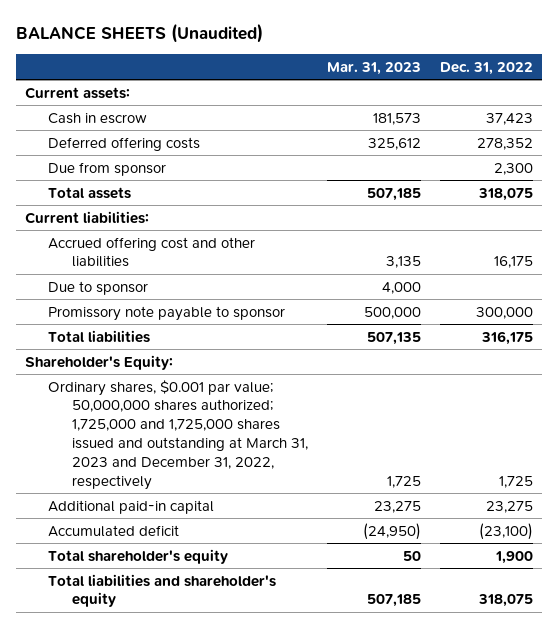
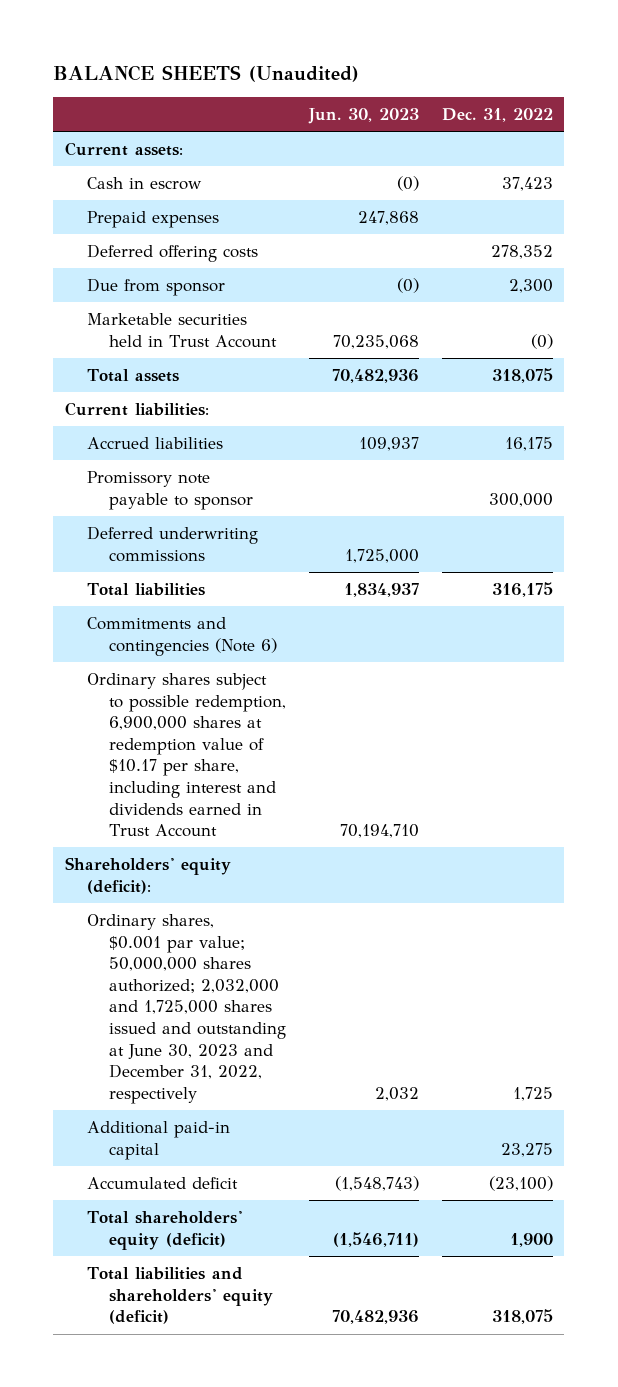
- | Mar. 31, 2023 | Dec. 31, 2022
+ | Jun. 30, 2023 | Dec. 31, 2022
+ Prepaid expenses | 247,868 |
+ Marketable securities held in Trust Account | 70,235,068 | (0)
- Accrued offering cost and other liabilities | 3,135 | 16,175
- Due to sponsor | 4,000 |
+ Accrued liabilities | 109,937 | 16,175
+ Deferred underwriting commissions | 1,725,000 |
- Shareholder's Equity:
- Ordinary shares, $0.001 par value; 50,000,000 shares authorized; 1,725,000 and 1,725,000 shares issued and outstanding at March 31, 2023 and December 31, 2022, respectively | 1,725 | 1,725
+ Commitments and contingencies (Note 6)
+ Ordinary shares subject to possible redemption, 6,900,000 shares at redemption value of $10.17 per share, including interest and dividends earned in Trust Account | 70,194,710 |
+ Shareholders' equity (deficit):
+ Ordinary shares, $0.001 par value; 50,000,000 shares authorized; 2,032,000 and 1,725,000 shares issued and outstanding at June 30, 2023 and December 31, 2022, respectively | 2,032 | 1,725
- Total shareholder's equity | 50 | 1,900
- Total liabilities and shareholder's equity | 507,185 | 318,075
+ Total shareholders' equity (deficit) | (1,546,711) | 1,900
+ Total liabilities and shareholders' equity (deficit) | 70,482,936 | 318,075

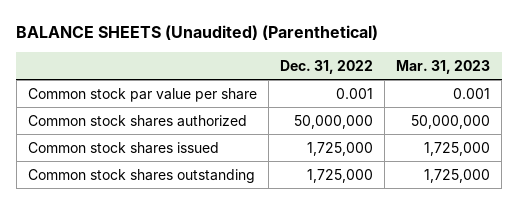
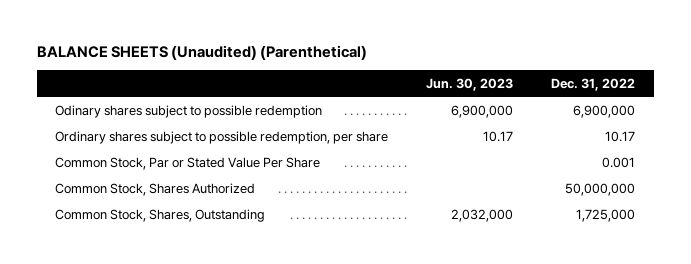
- | Dec. 31, 2022 | Mar. 31, 2023
+ | Jun. 30, 2023 | Dec. 31, 2022
- Common stock par value per share | 0.001 | 0.001
- Common stock shares authorized | 50,000,000 | 50,000,000
- Common stock shares issued | 1,725,000 | 1,725,000
- Common stock shares outstanding | 1,725,000 | 1,725,000
+ Odinary shares subject to possible redemption | 6,900,000 | 6,900,000
+ Ordinary shares subject to possible redemption, per share | 10.17 | 10.17
+ Common Stock, Par or Stated Value Per Share | | 0.001
+ Common Stock, Shares Authorized | | 50,000,000
+ Common Stock, Shares, Outstanding | 2,032,000 | 1,725,000

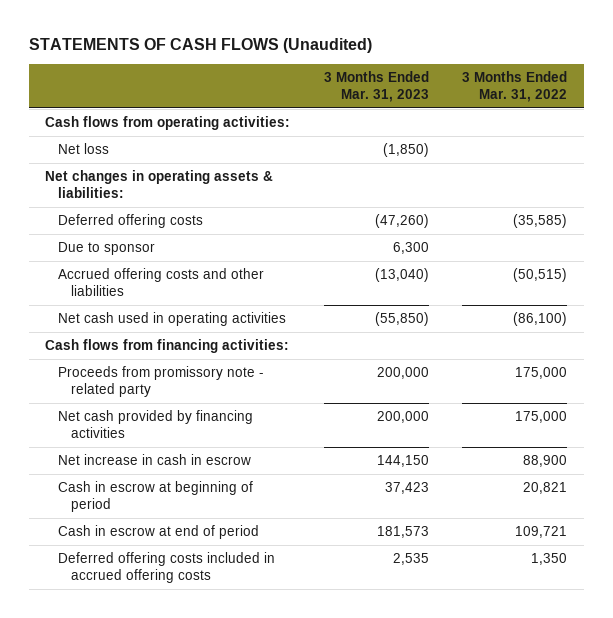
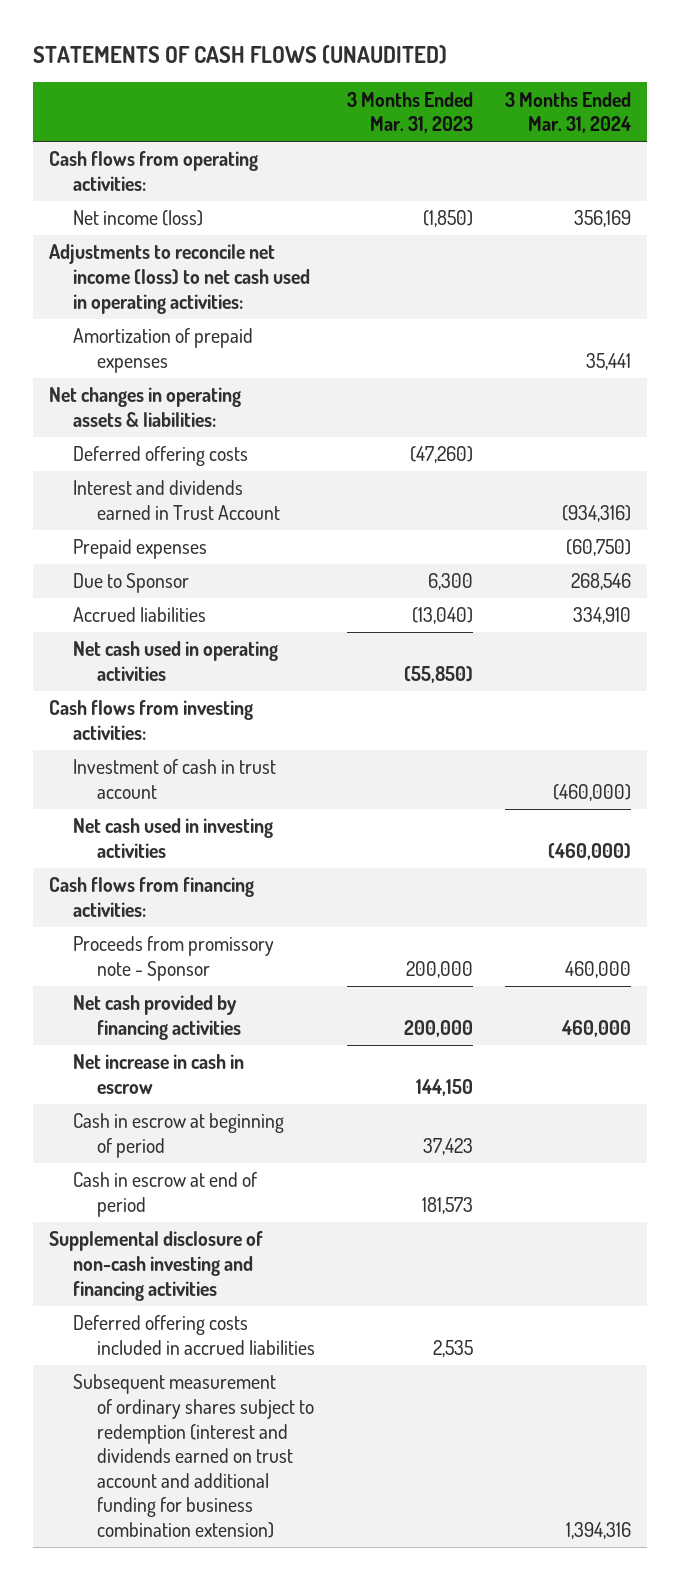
- STATEMENTS OF CASH FLOWS (Unaudited)
+ STATEMENTS OF CASH FLOWS (UNAUDITED)
- | 3 Months Ended Mar. 31, 2023 | 3 Months Ended Mar. 31, 2022
+ | 3 Months Ended Mar. 31, 2023 | 3 Months Ended Mar. 31, 2024
- Net loss | (1,850) |
+ Net income (loss) | (1,850) | 356,169
+ Adjustments to reconcile net income (loss) to net cash used in operating activities:
+ Amortization of prepaid expenses | | 35,441
- Due to sponsor | 6,300 |
- Accrued offering costs and other liabilities | (13,040) | (50,515)
+ Interest and dividends earned in Trust Account | | (934,316)
+ Prepaid expenses | | (60,750)
+ Due to Sponsor | 6,300 | 268,546
+ Accrued liabilities | (13,040) | 334,910
+ Cash flows from investing activities:
+ Investment of cash in trust account | | (460,000)
+ Net cash used in investing activities | | (460,000)
- Proceeds from promissory note - related party | 200,000 | 175,000
+ Proceeds from promissory note - Sponsor | 200,000 | 460,000
- Deferred offering costs included in accrued offering costs | 2,535 | 1,350
+ Supplemental disclosure of non-cash investing and financing activities
+ Deferred offering costs included in accrued liabilities | 2,535 |
+ Subsequent measurement of ordinary shares subject to redemption (interest and dividends earned on trust account and additional funding for business combination extension) | | 1,394,316

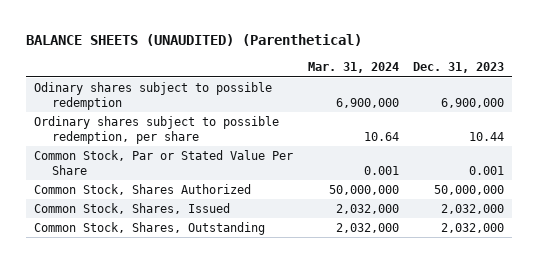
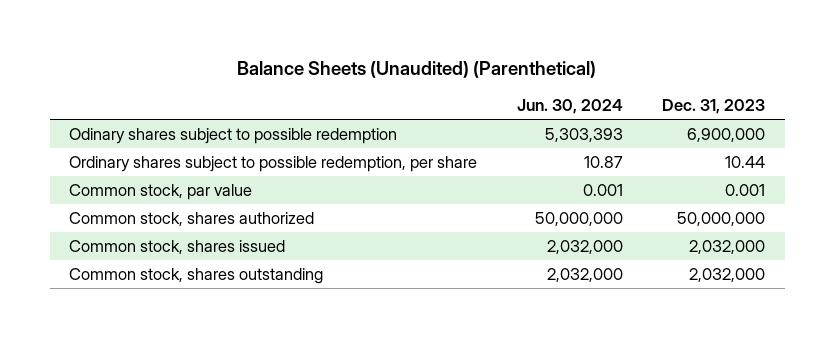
- BALANCE SHEETS (UNAUDITED) (Parenthetical)
+ Balance Sheets (Unaudited) (Parenthetical)
- | Mar. 31, 2024 | Dec. 31, 2023
+ | Jun. 30, 2024 | Dec. 31, 2023
- Common Stock, Par or Stated Value Per Share | 0.001 | 0.001
- Common Stock, Shares Authorized | 50,000,000 | 50,000,000
- Common Stock, Shares, Issued | 2,032,000 | 2,032,000
- Common Stock, Shares, Outstanding | 2,032,000 | 2,032,000
+ Common stock, par value | 0.001 | 0.001
+ Common stock, shares authorized | 50,000,000 | 50,000,000
+ Common stock, shares issued | 2,032,000 | 2,032,000
+ Common stock, shares outstanding | 2,032,000 | 2,032,000

